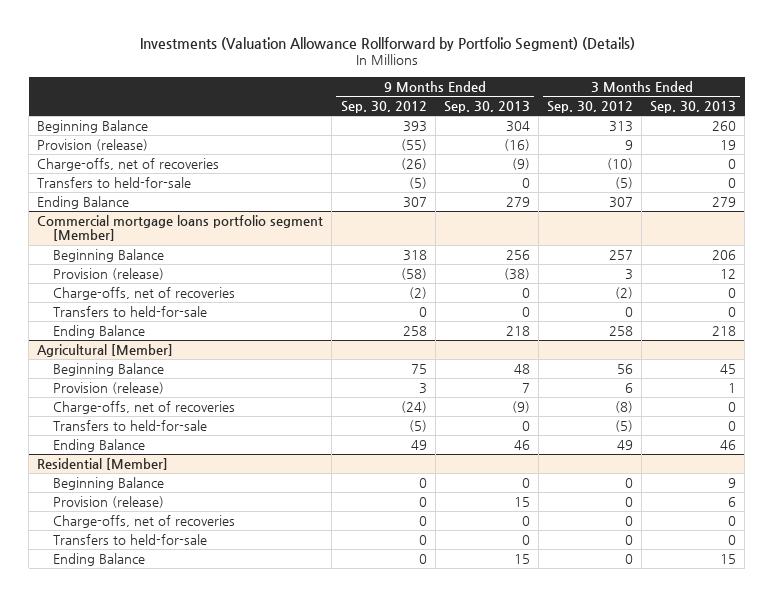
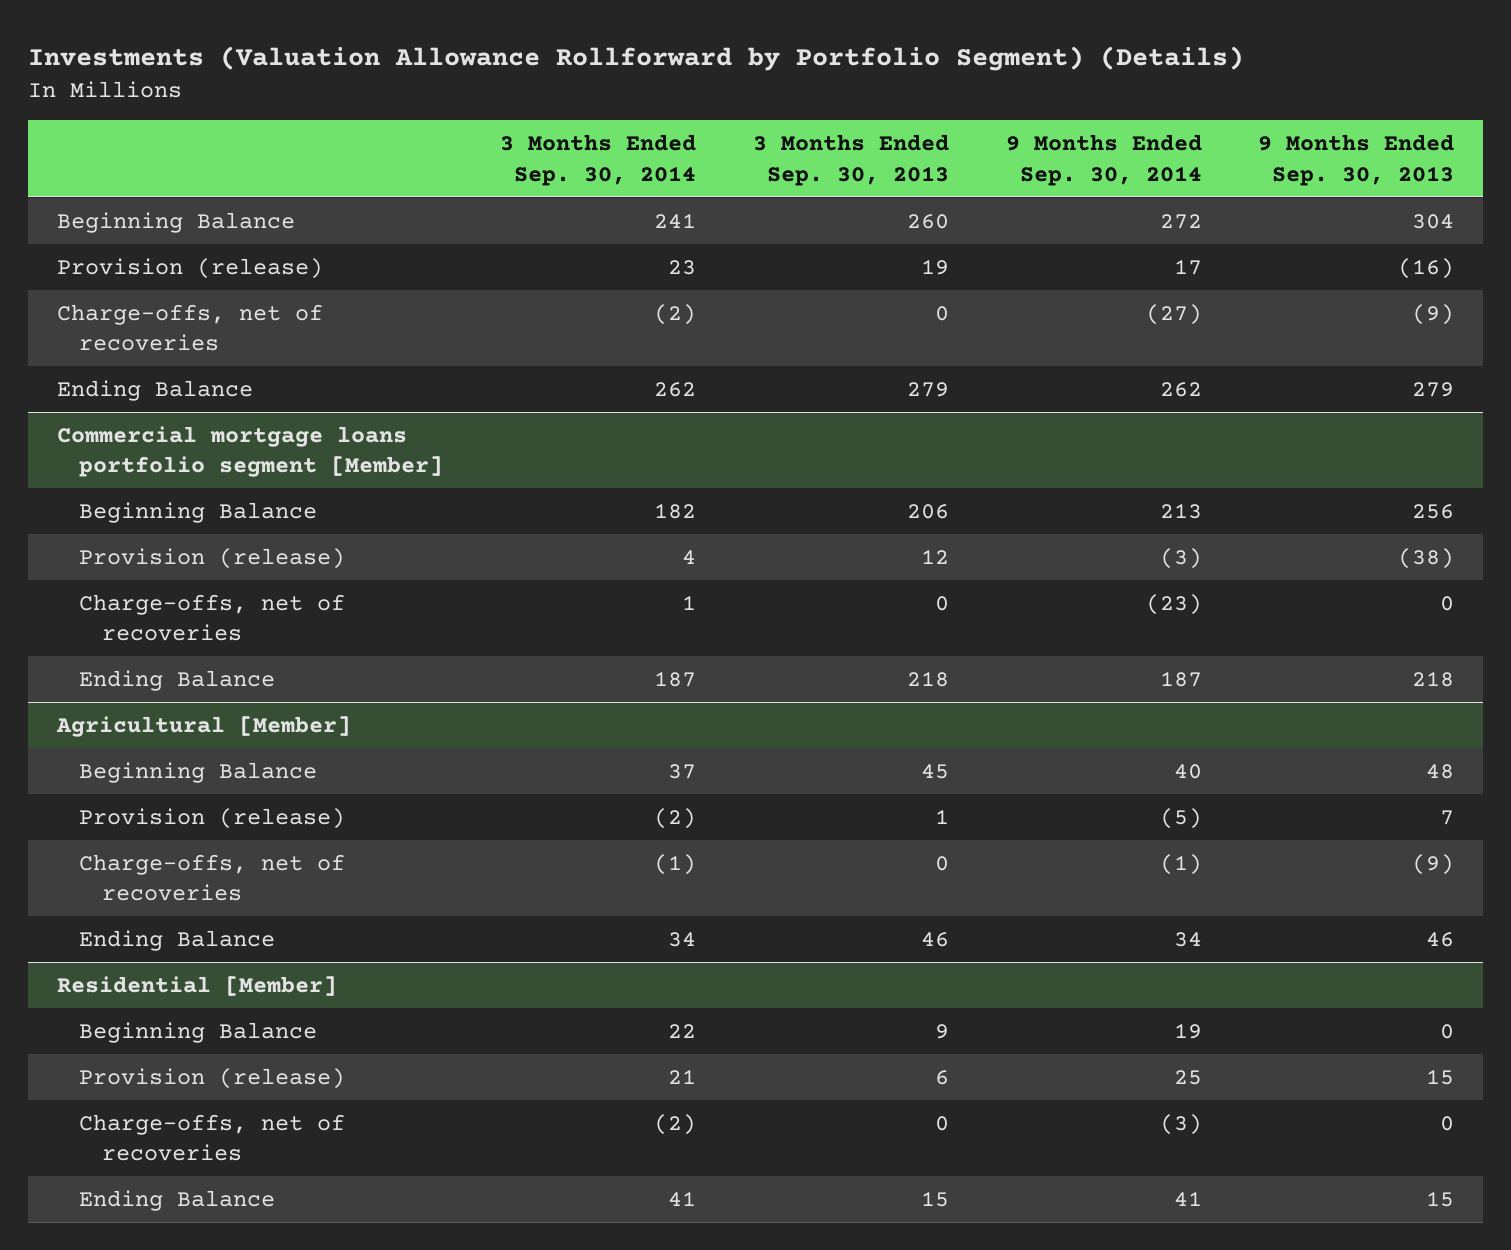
- | 9 Months Ended Sep. 30, 2012 | 9 Months Ended Sep. 30, 2013 | 3 Months Ended Sep. 30, 2012 | 3 Months Ended Sep. 30, 2013
+ | 3 Months Ended Sep. 30, 2014 | 3 Months Ended Sep. 30, 2013 | 9 Months Ended Sep. 30, 2014 | 9 Months Ended Sep. 30, 2013
- Transfers to held-for-sale | (5) | 0 | (5) | 0
@ Commercial mortgage loans portfolio segment [Member]
- Transfers to held-for-sale | 0 | 0 | 0 | 0
@ Agricultural [Member]
- Transfers to held-for-sale | (5) | 0 | (5) | 0
@ Residential [Member]
- Transfers to held-for-sale | 0 | 0 | 0 | 0

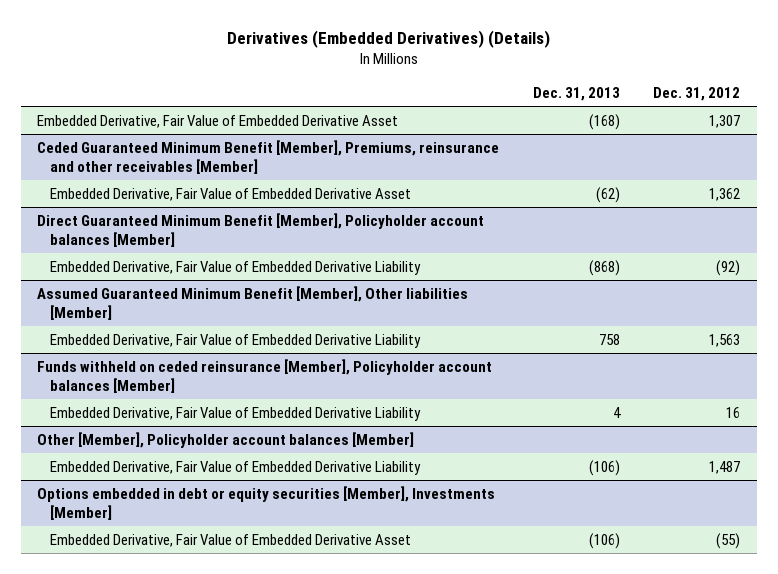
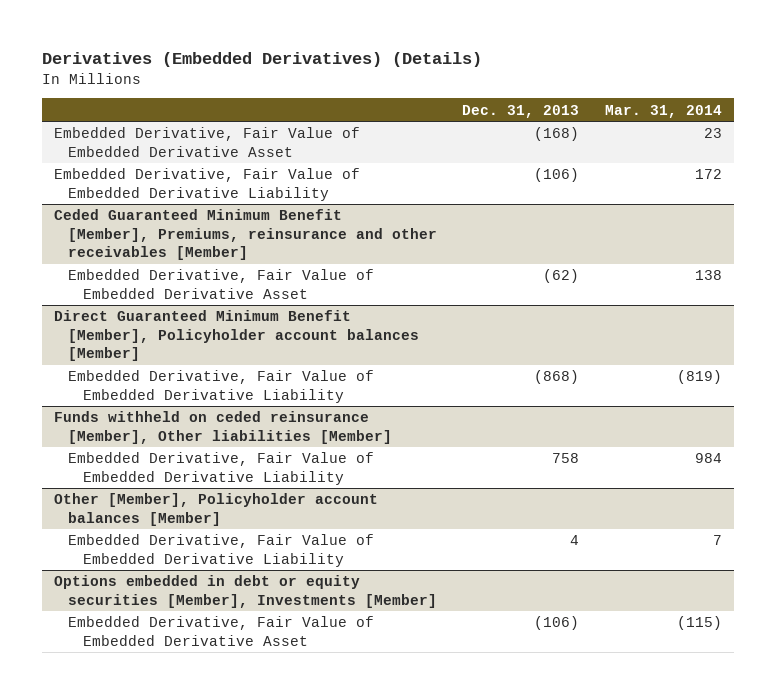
- | Dec. 31, 2013 | Dec. 31, 2012
+ | Dec. 31, 2013 | Mar. 31, 2014
+ Embedded Derivative, Fair Value of Embedded Derivative Liability | (106) | 172
- Assumed Guaranteed Minimum Benefit [Member], Other liabilities [Member]
+ Funds withheld on ceded reinsurance [Member], Other liabilities [Member]
- Funds withheld on ceded reinsurance [Member], Policyholder account balances [Member]
- Embedded Derivative, Fair Value of Embedded Derivative Liability | 4 | 16
@ Other [Member], Policyholder account balances [Member]
- Embedded Derivative, Fair Value of Embedded Derivative Liability | (106) | 1,487
+ Embedded Derivative, Fair Value of Embedded Derivative Liability | 4 | 7

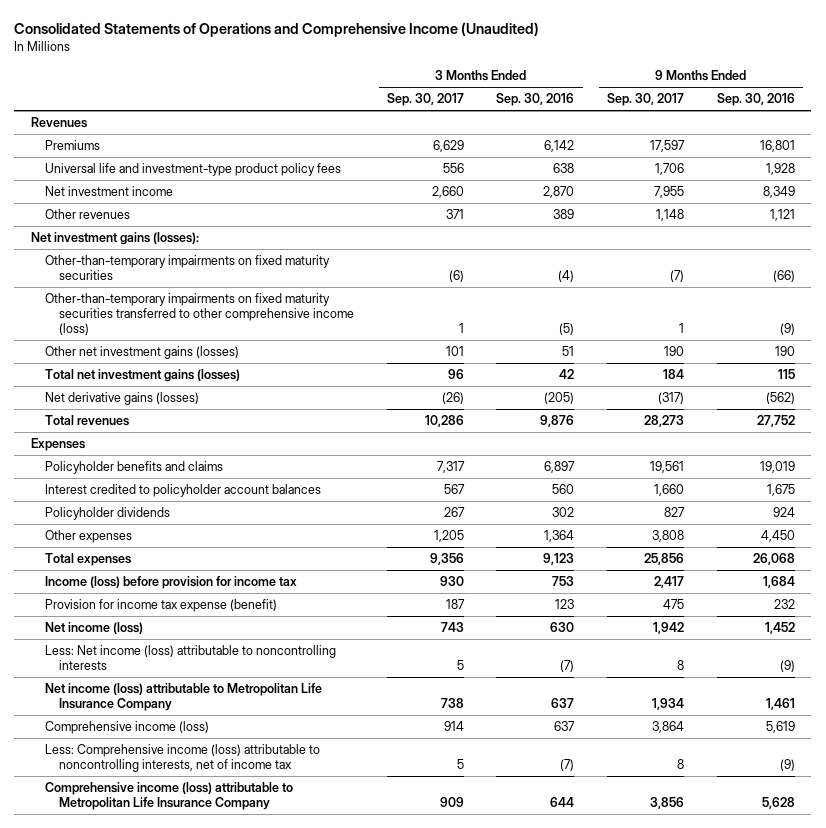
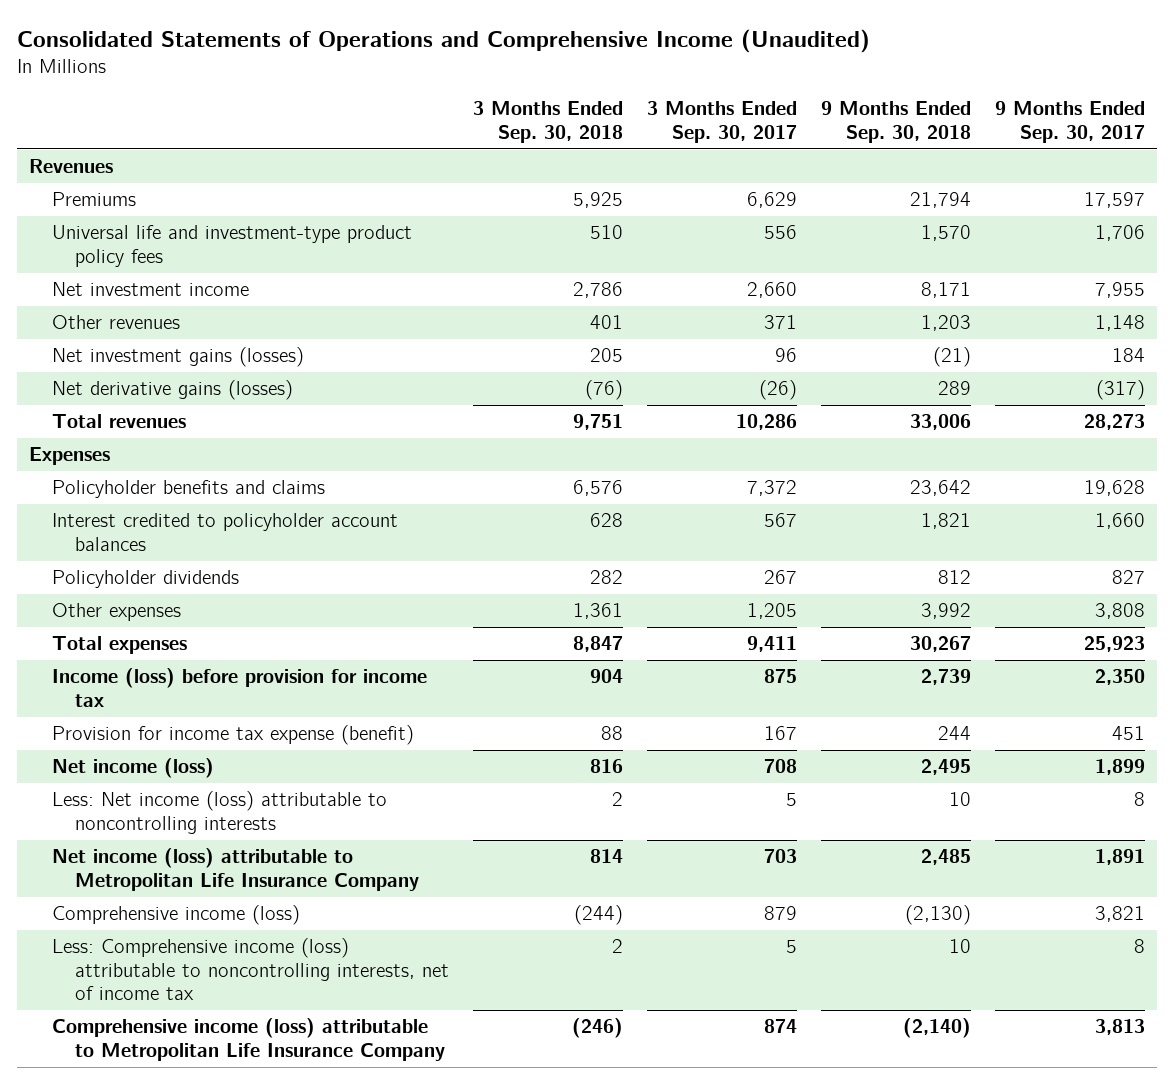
- | 3 Months Ended Sep. 30, 2017 | 3 Months Ended Sep. 30, 2016 | 9 Months Ended Sep. 30, 2017 | 9 Months Ended Sep. 30, 2016
+ | 3 Months Ended Sep. 30, 2018 | 3 Months Ended Sep. 30, 2017 | 9 Months Ended Sep. 30, 2018 | 9 Months Ended Sep. 30, 2017
- Net investment gains (losses):
- Other-than-temporary impairments on fixed maturity securities | (6) | (4) | (7) | (66)
- Other-than-temporary impairments on fixed maturity securities transferred to other comprehensive income (loss) | 1 | (5) | 1 | (9)
- Other net investment gains (losses) | 101 | 51 | 190 | 190
- Total net investment gains (losses) | 96 | 42 | 184 | 115
+ Net investment gains (losses) | 205 | 96 | (21) | 184
- Policyholder benefits and claims | 7,317 | 6,897 | 19,561 | 19,019
+ Policyholder benefits and claims | 6,576 | 7,372 | 23,642 | 19,628
- Total expenses | 9,356 | 9,123 | 25,856 | 26,068
- Income (loss) before provision for income tax | 930 | 753 | 2,417 | 1,684
- Provision for income tax expense (benefit) | 187 | 123 | 475 | 232
- Net income (loss) | 743 | 630 | 1,942 | 1,452
+ Total expenses | 8,847 | 9,411 | 30,267 | 25,923
+ Income (loss) before provision for income tax | 904 | 875 | 2,739 | 2,350
+ Provision for income tax expense (benefit) | 88 | 167 | 244 | 451
+ Net income (loss) | 816 | 708 | 2,495 | 1,899
- Net income (loss) attributable to Metropolitan Life Insurance Company | 738 | 637 | 1,934 | 1,461
- Comprehensive income (loss) | 914 | 637 | 3,864 | 5,619
+ Net income (loss) attributable to Metropolitan Life Insurance Company | 814 | 703 | 2,485 | 1,891
+ Comprehensive income (loss) | (244) | 879 | (2,130) | 3,821
- Comprehensive income (loss) attributable to Metropolitan Life Insurance Company | 909 | 644 | 3,856 | 5,628
+ Comprehensive income (loss) attributable to Metropolitan Life Insurance Company | (246) | 874 | (2,140) | 3,813

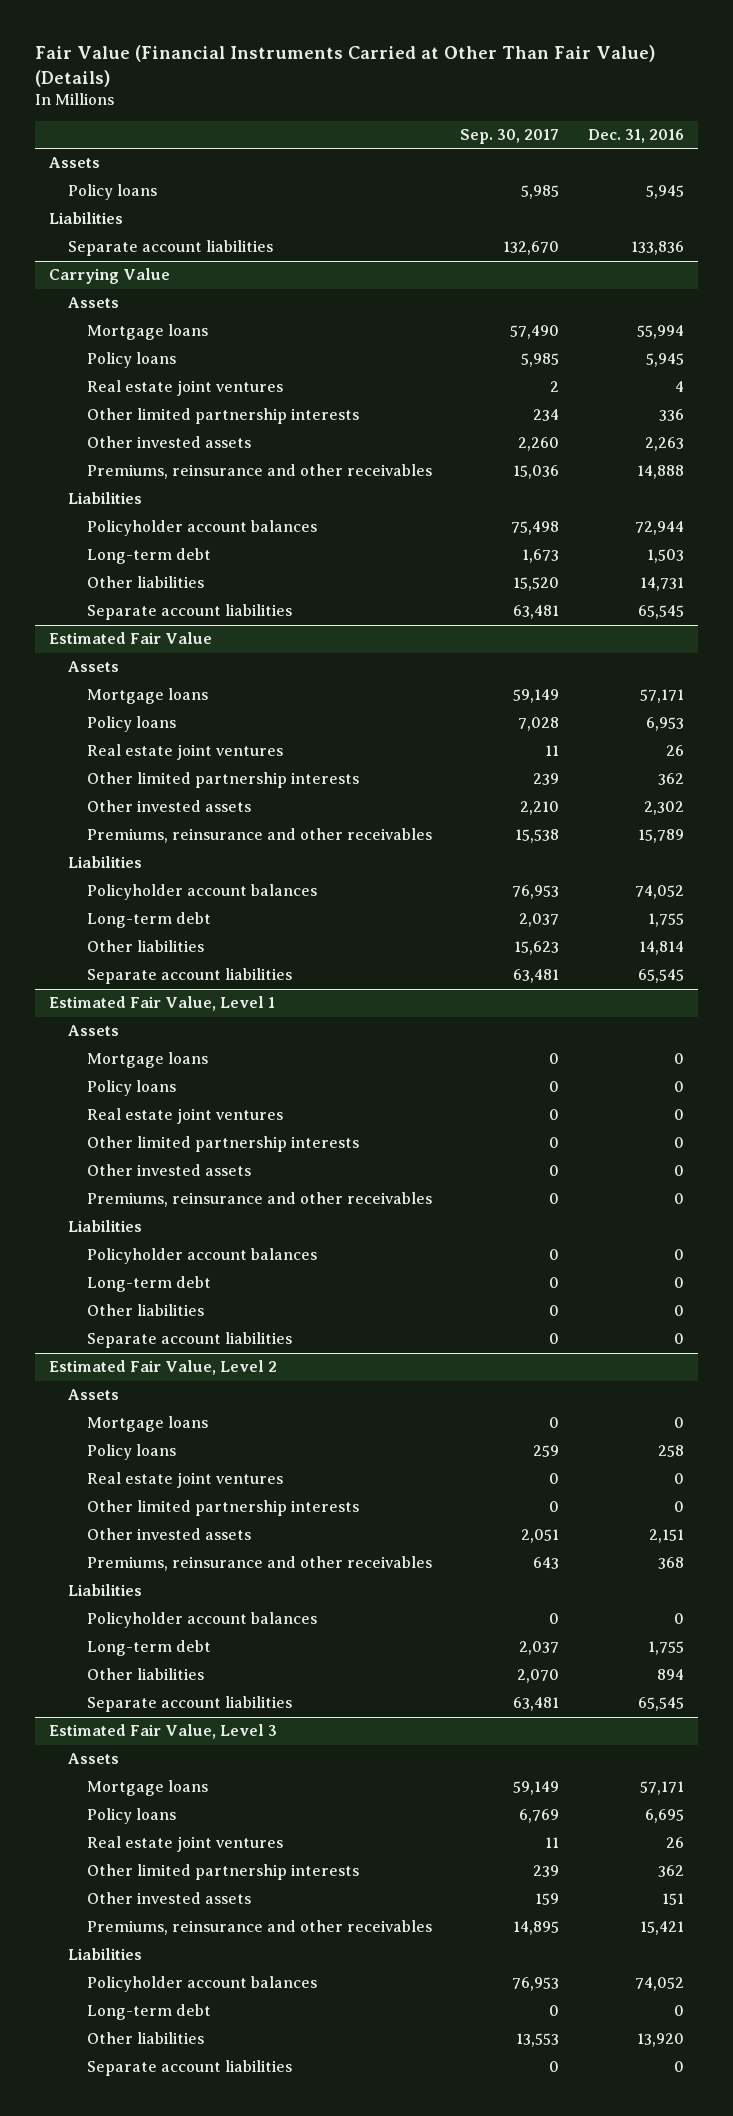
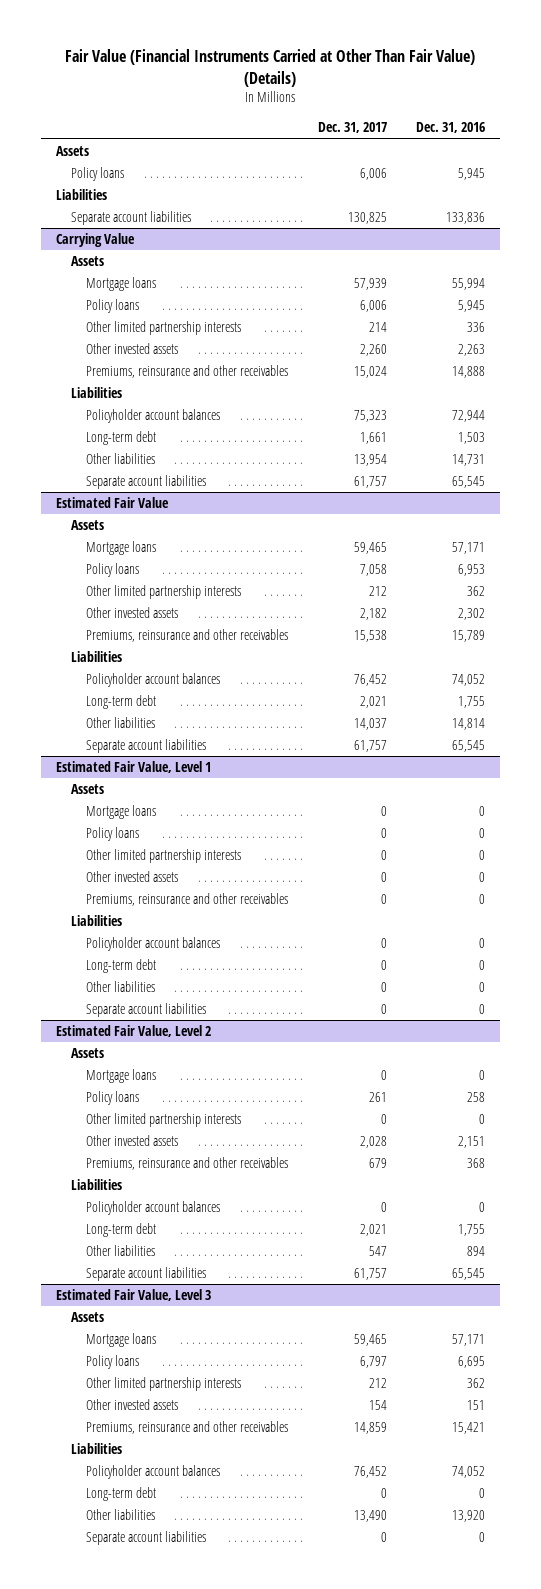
- | Sep. 30, 2017 | Dec. 31, 2016
+ | Dec. 31, 2017 | Dec. 31, 2016
@ Carrying Value
- Real estate joint ventures | 2 | 4
@ Estimated Fair Value
- Real estate joint ventures | 11 | 26
@ Estimated Fair Value, Level 1
- Real estate joint ventures | 0 | 0
@ Estimated Fair Value, Level 2
- Real estate joint ventures | 0 | 0
@ Estimated Fair Value, Level 3
- Real estate joint ventures | 11 | 26

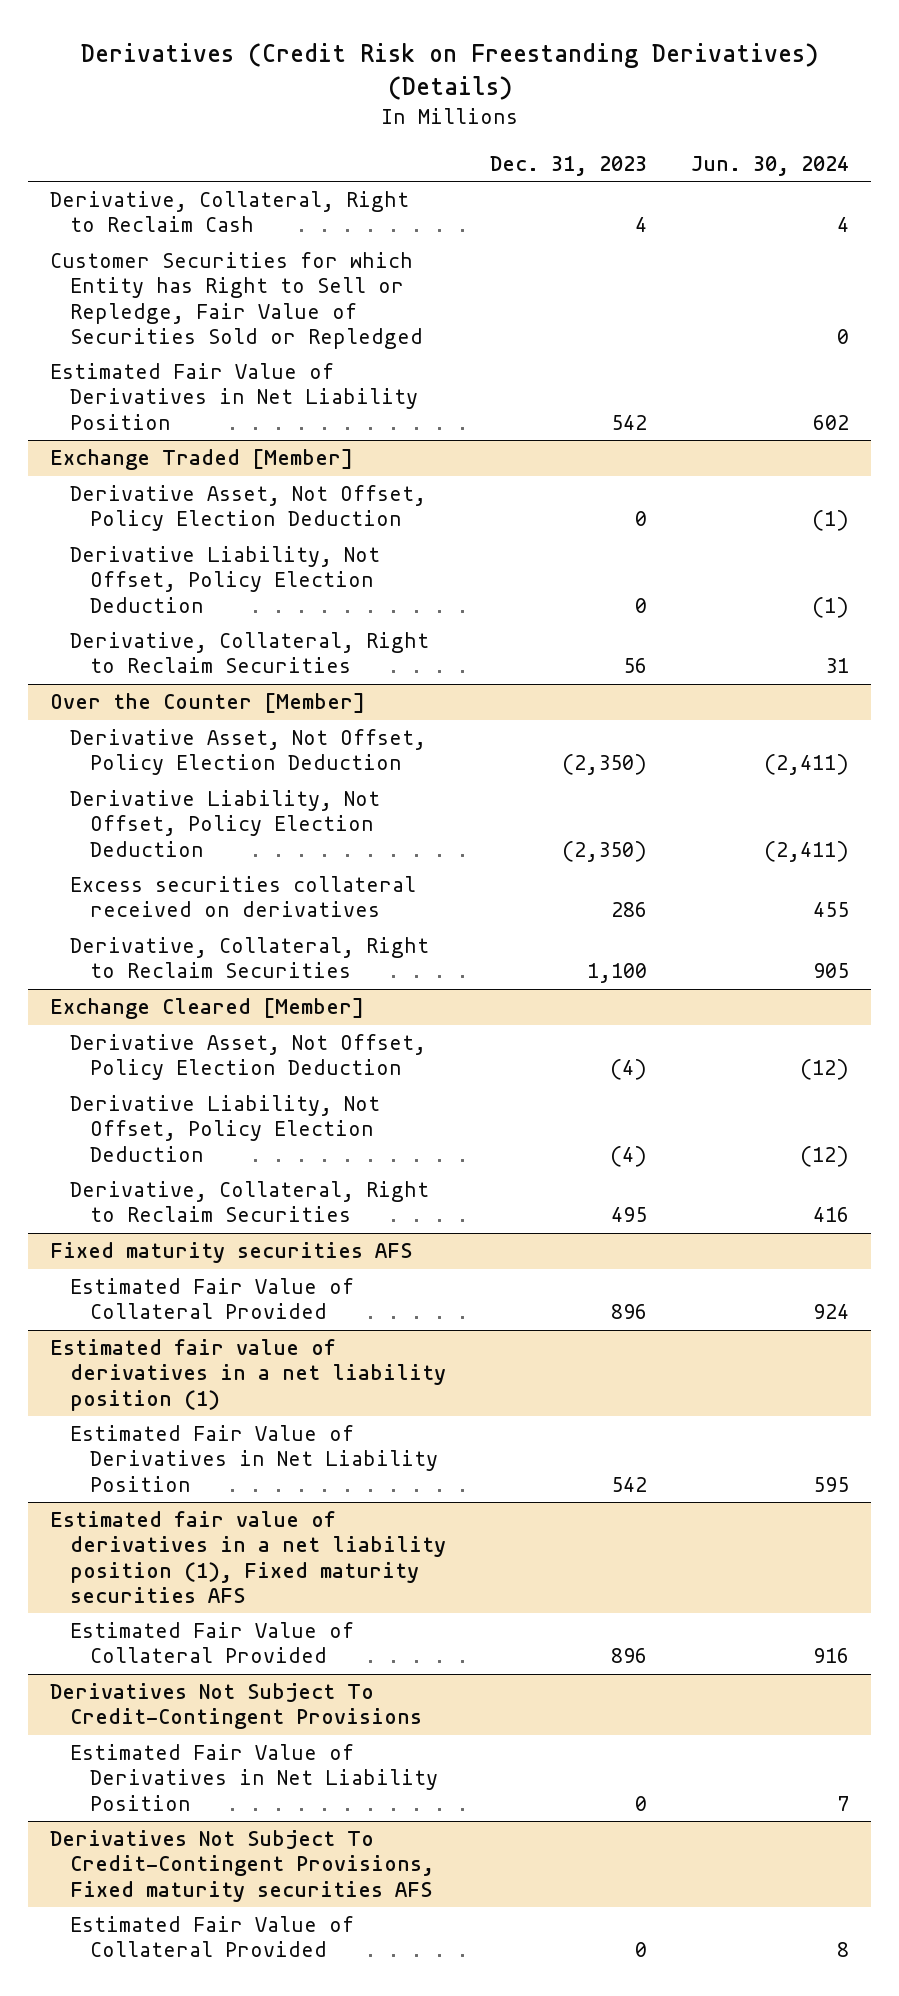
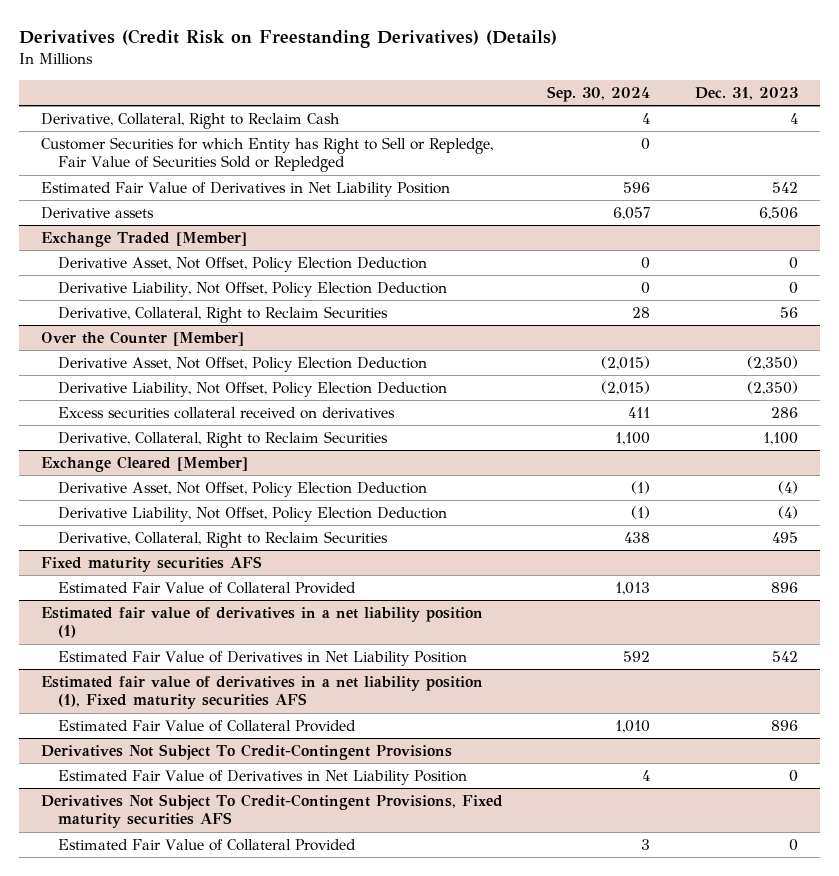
- | Dec. 31, 2023 | Jun. 30, 2024
+ | Sep. 30, 2024 | Dec. 31, 2023
+ Derivative assets | 6,057 | 6,506

